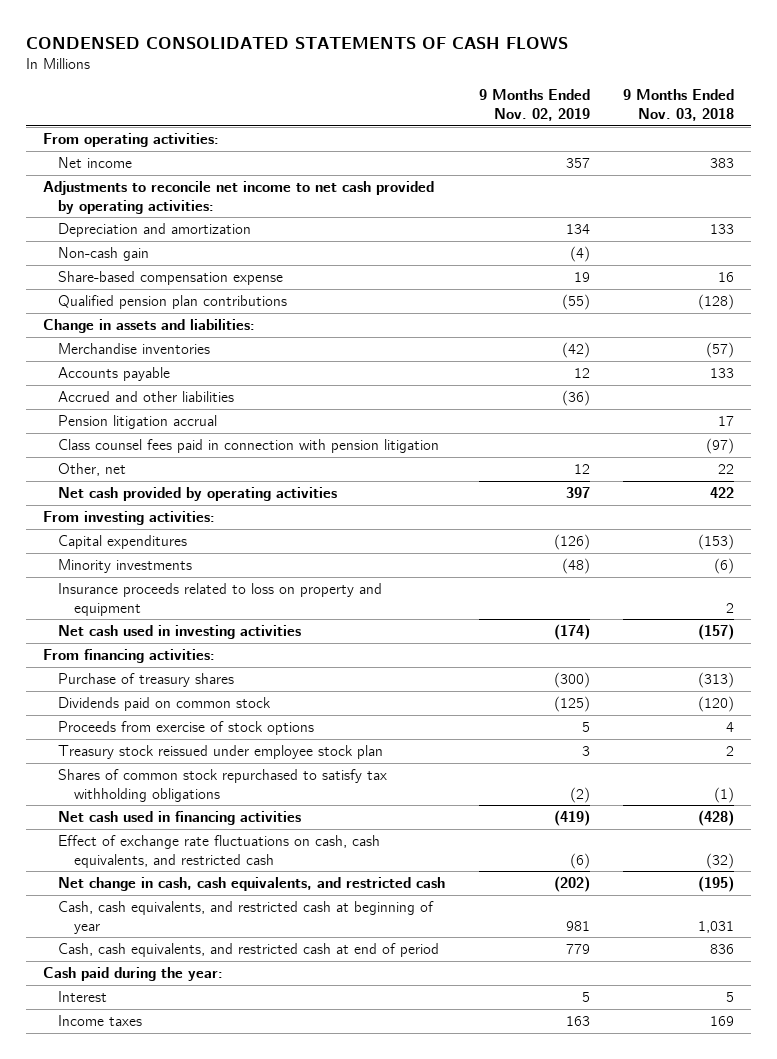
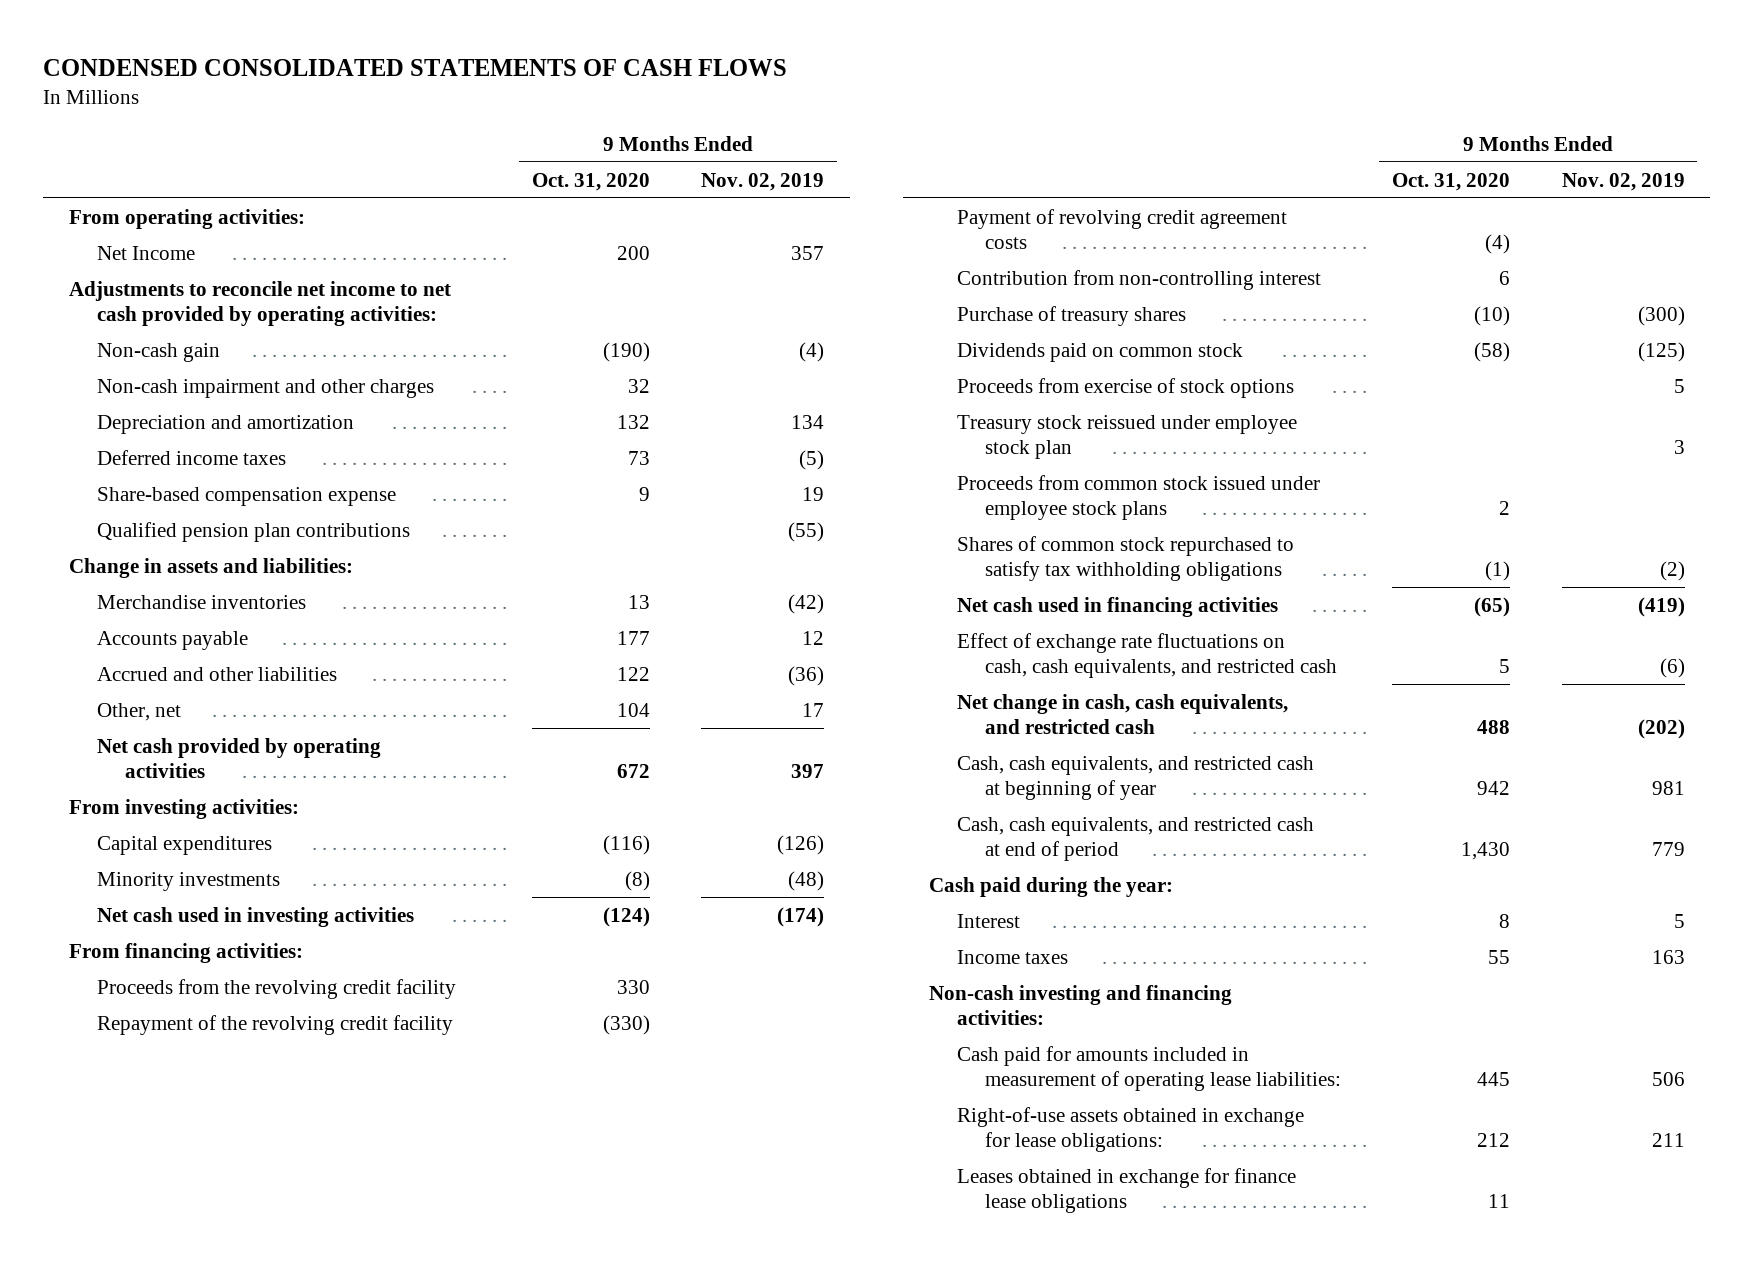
- | 9 Months Ended Nov. 02, 2019 | 9 Months Ended Nov. 03, 2018
+ | 9 Months Ended Oct. 31, 2020 | 9 Months Ended Nov. 02, 2019
- Net income | 357 | 383
+ Net Income | 200 | 357
+ Non-cash impairment and other charges | 32 |
moved down: Depreciation and amortization | 132 | 134
+ Deferred income taxes | 73 | (5)
- Pension litigation accrual | | 17
- Class counsel fees paid in connection with pension litigation | | (97)
- Other, net | 12 | 22
+ Other, net | 104 | 17
- Insurance proceeds related to loss on property and equipment | | 2
+ Proceeds from the revolving credit facility | 330 |
+ Repayment of the revolving credit facility | (330) |
+ Payment of revolving credit agreement costs | (4) |
+ Contribution from non-controlling interest | 6 |
+ Proceeds from common stock issued under employee stock plans | 2 |
+ Non-cash investing and financing activities:
+ Cash paid for amounts included in measurement of operating lease liabilities: | 445 | 506
+ Right-of-use assets obtained in exchange for lease obligations: | 212 | 211
+ Leases obtained in exchange for finance lease obligations | 11 |

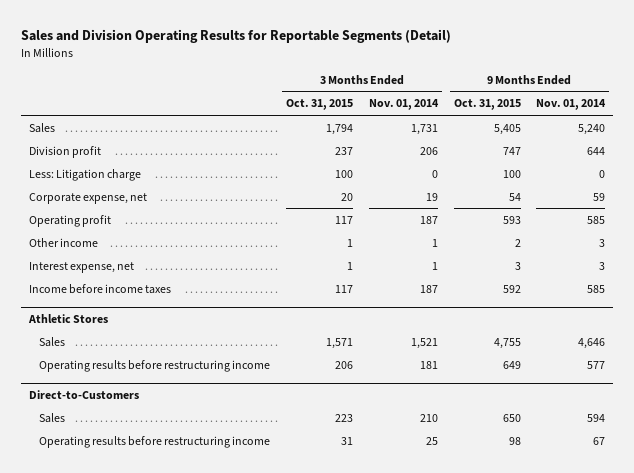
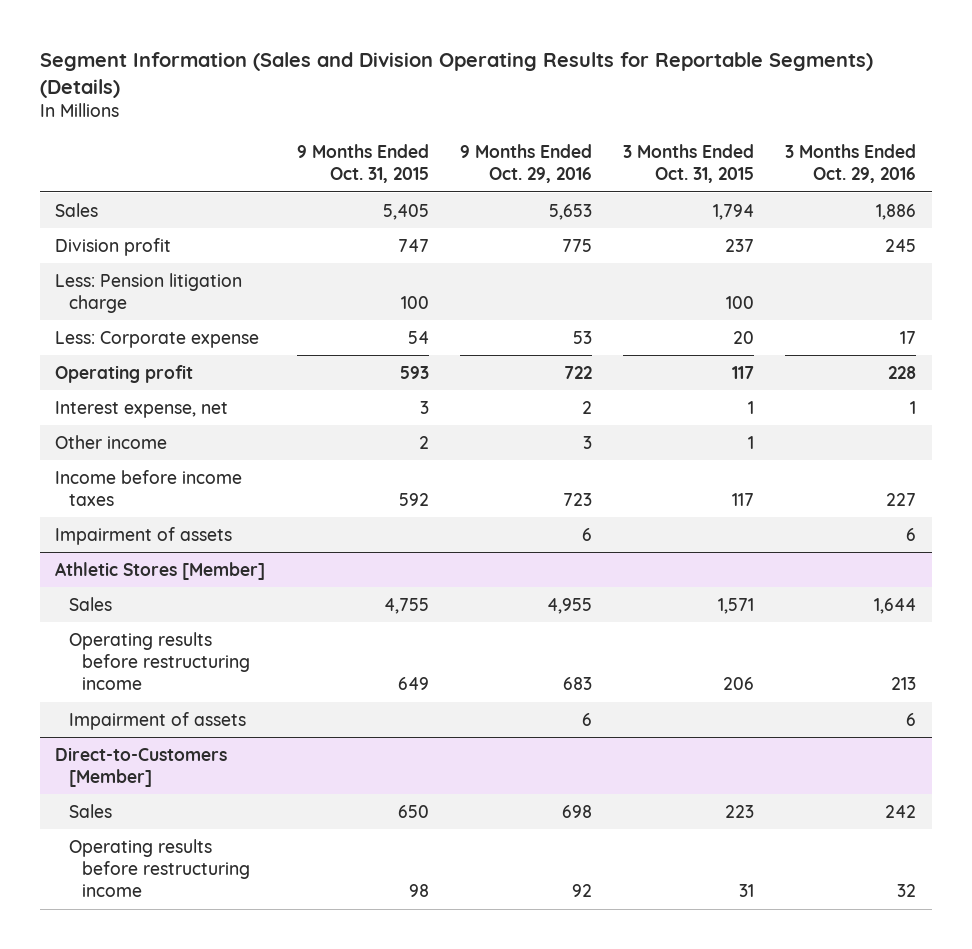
- Sales and Division Operating Results for Reportable Segments (Detail)
+ Segment Information (Sales and Division Operating Results for Reportable Segments) (Details)
- | 3 Months Ended Oct. 31, 2015 | 3 Months Ended Nov. 01, 2014 | 9 Months Ended Oct. 31, 2015 | 9 Months Ended Nov. 01, 2014
+ | 9 Months Ended Oct. 31, 2015 | 9 Months Ended Oct. 29, 2016 | 3 Months Ended Oct. 31, 2015 | 3 Months Ended Oct. 29, 2016
- Less: Litigation charge | 100 | 0 | 100 | 0
- Corporate expense, net | 20 | 19 | 54 | 59
+ Less: Pension litigation charge | 100 | | 100 |
+ Less: Corporate expense | 54 | 53 | 20 | 17
moved down: Other income | 2 | 3 | 1 |
- Athletic Stores
+ Impairment of assets | | 6 | | 6
+ Athletic Stores [Member]
- Direct-to-Customers
+ Impairment of assets | | 6 | | 6
+ Direct-to-Customers [Member]

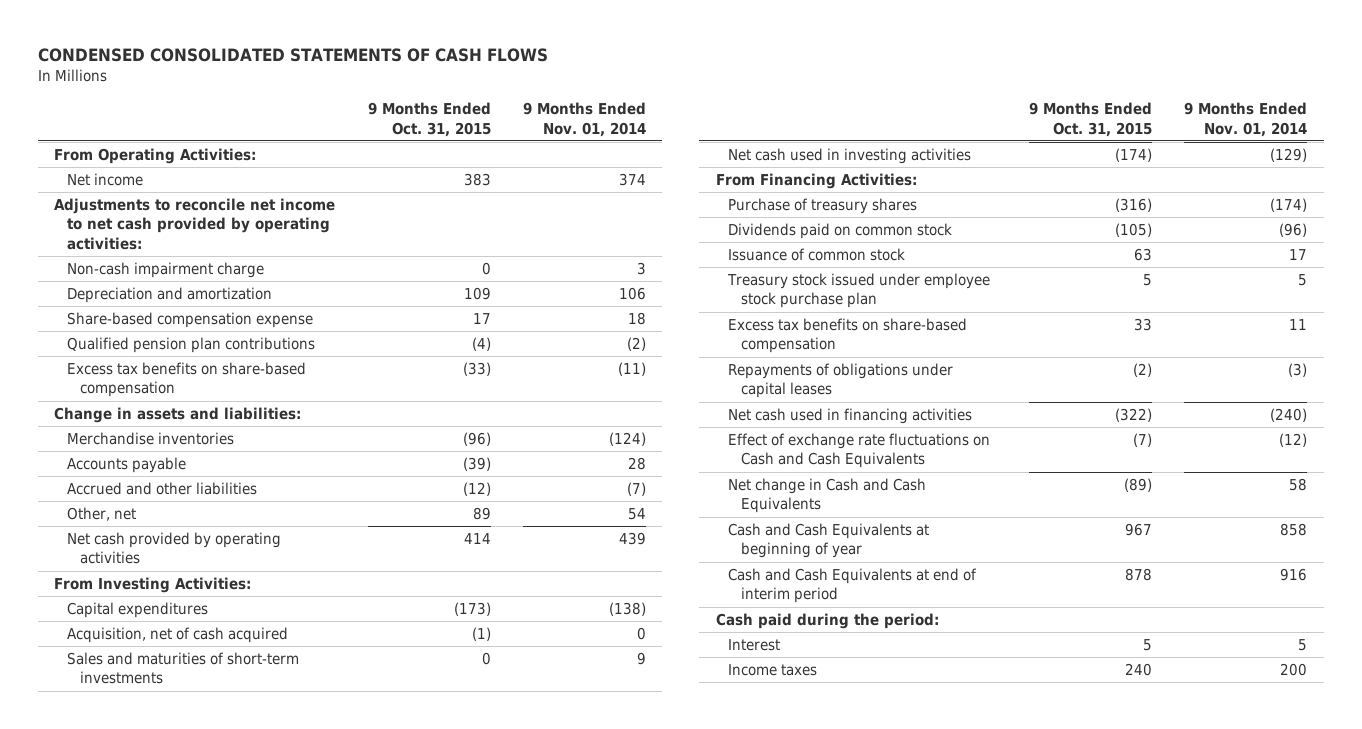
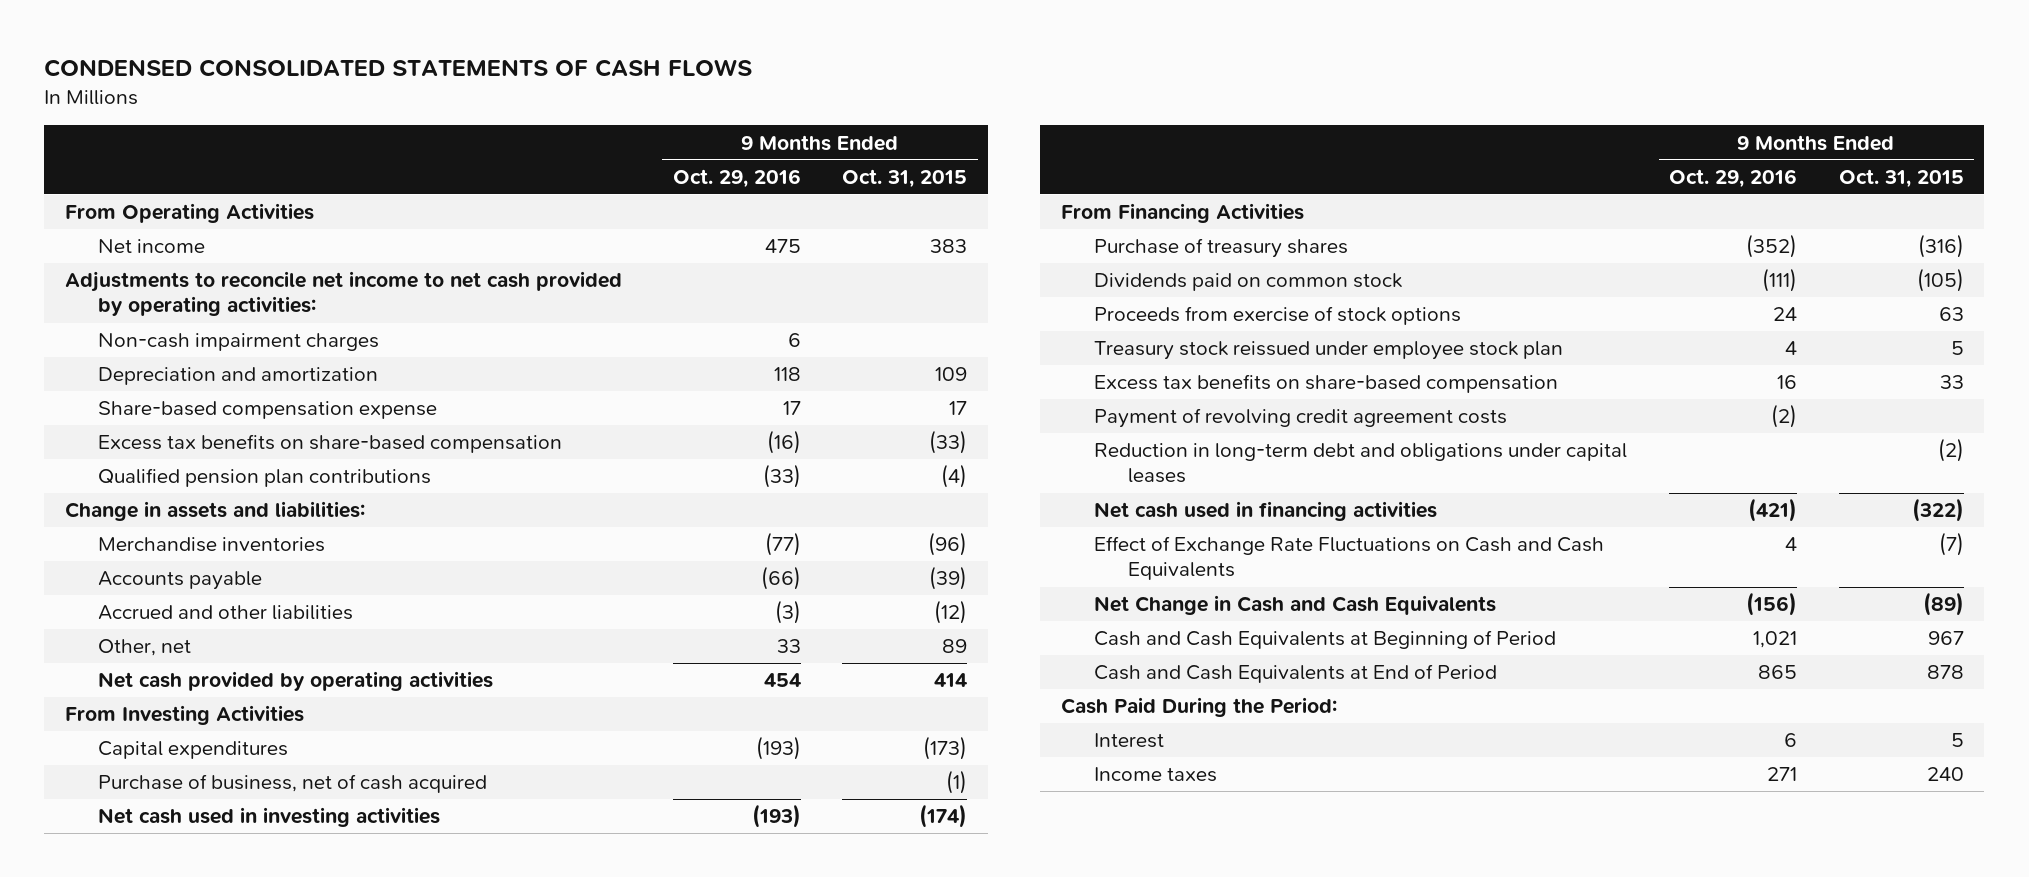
- | 9 Months Ended Oct. 31, 2015 | 9 Months Ended Nov. 01, 2014
+ | 9 Months Ended Oct. 29, 2016 | 9 Months Ended Oct. 31, 2015
- From Operating Activities:
+ From Operating Activities
- Non-cash impairment charge | 0 | 3
+ Non-cash impairment charges | 6 |
moved down: Qualified pension plan contributions | (33) | (4)
- From Investing Activities:
+ From Investing Activities
- Acquisition, net of cash acquired | (1) | 0
- Sales and maturities of short-term investments | 0 | 9
+ Purchase of business, net of cash acquired | | (1)
- From Financing Activities:
+ From Financing Activities
- Issuance of common stock | 63 | 17
- Treasury stock issued under employee stock purchase plan | 5 | 5
+ Proceeds from exercise of stock options | 24 | 63
+ Treasury stock reissued under employee stock plan | 4 | 5
- Repayments of obligations under capital leases | (2) | (3)
+ Payment of revolving credit agreement costs | (2) |
+ Reduction in long-term debt and obligations under capital leases | | (2)
- Effect of exchange rate fluctuations on Cash and Cash Equivalents | (7) | (12)
- Net change in Cash and Cash Equivalents | (89) | 58
- Cash and Cash Equivalents at beginning of year | 967 | 858
- Cash and Cash Equivalents at end of interim period | 878 | 916
- Cash paid during the period:
+ Effect of Exchange Rate Fluctuations on Cash and Cash Equivalents | 4 | (7)
+ Net Change in Cash and Cash Equivalents | (156) | (89)
+ Cash and Cash Equivalents at Beginning of Period | 1,021 | 967
+ Cash and Cash Equivalents at End of Period | 865 | 878
+ Cash Paid During the Period:

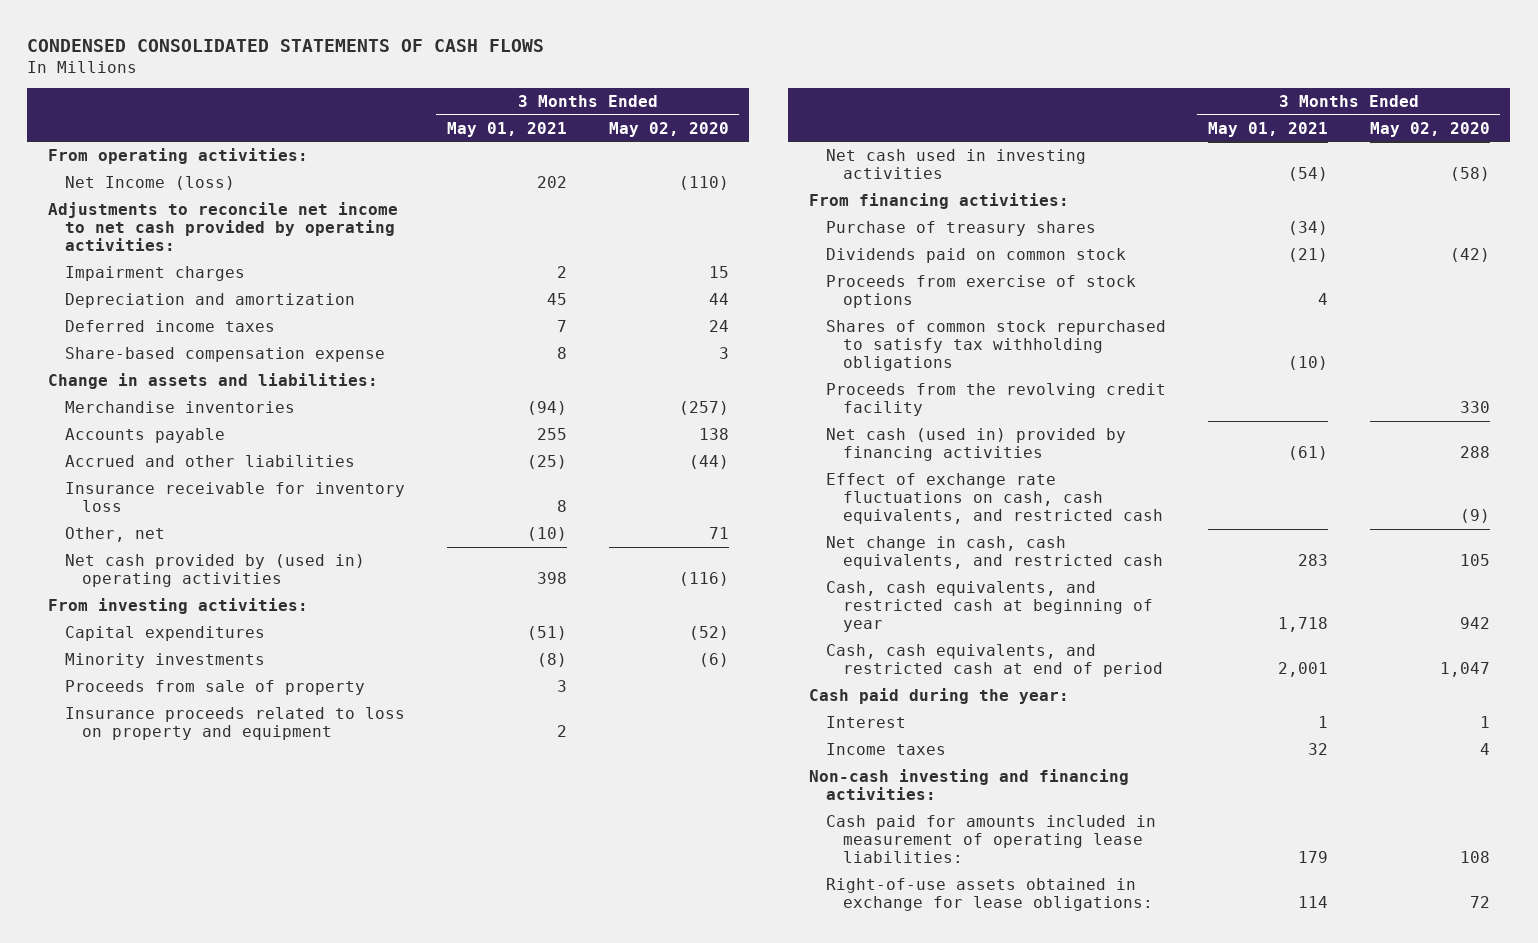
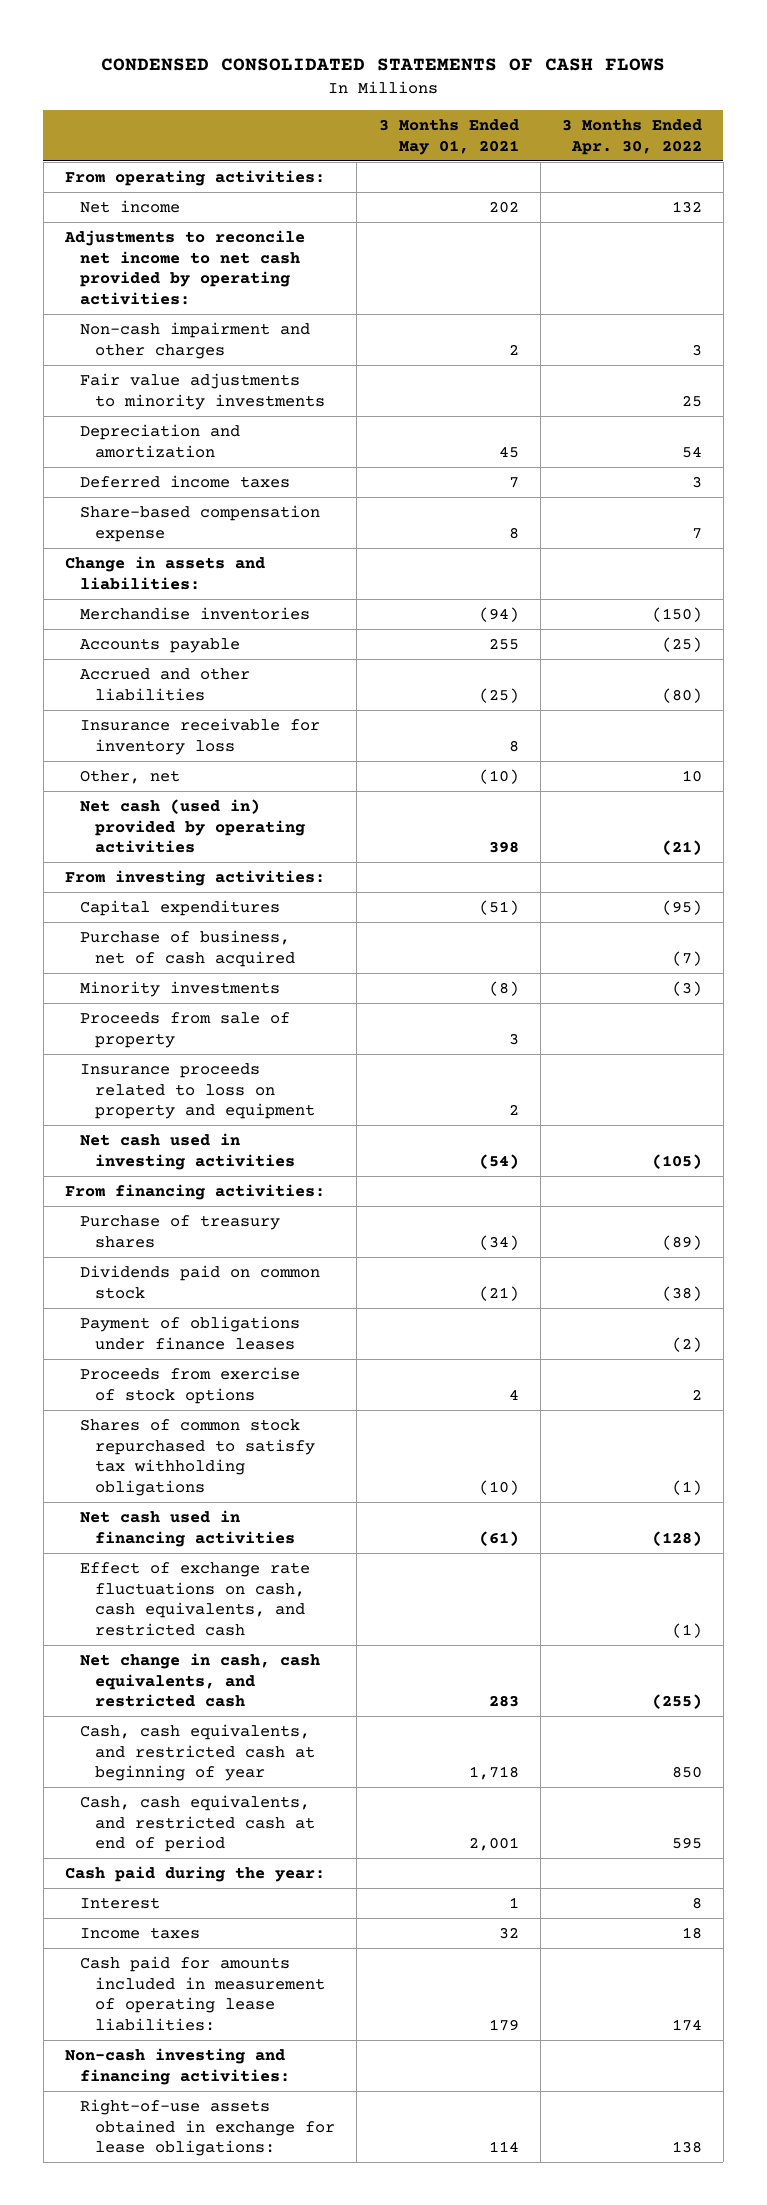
- | 3 Months Ended May 01, 2021 | 3 Months Ended May 02, 2020
+ | 3 Months Ended May 01, 2021 | 3 Months Ended Apr. 30, 2022
- Net Income (loss) | 202 | (110)
+ Net income | 202 | 132
- Impairment charges | 2 | 15
+ Non-cash impairment and other charges | 2 | 3
+ Fair value adjustments to minority investments | | 25
- Net cash provided by (used in) operating activities | 398 | (116)
+ Net cash (used in) provided by operating activities | 398 | (21)
+ Purchase of business, net of cash acquired | | (7)
+ Payment of obligations under finance leases | | (2)
- Proceeds from the revolving credit facility | | 330
- Net cash (used in) provided by financing activities | (61) | 288
+ Net cash used in financing activities | (61) | (128)
moved down: Non-cash investing and financing activities:

